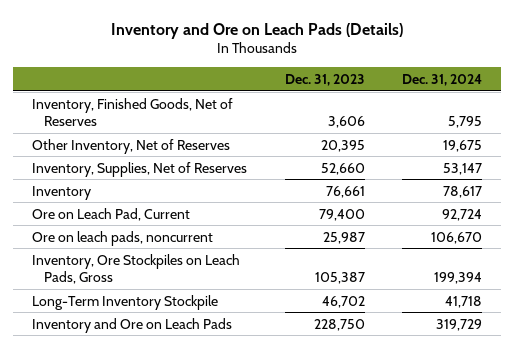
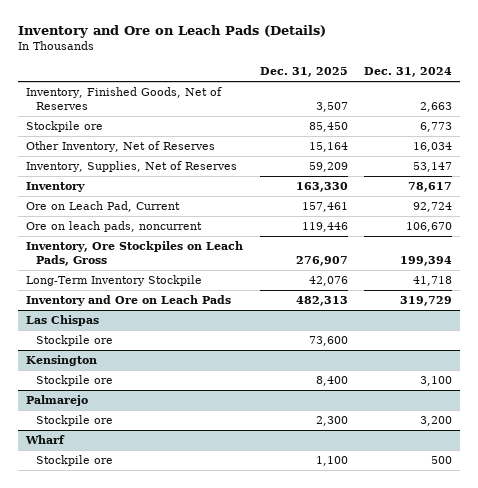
- | Dec. 31, 2023 | Dec. 31, 2024
+ | Dec. 31, 2025 | Dec. 31, 2024
- Inventory, Finished Goods, Net of Reserves | 3,606 | 5,795
- Other Inventory, Net of Reserves | 20,395 | 19,675
+ Inventory, Finished Goods, Net of Reserves | 3,507 | 2,663
+ Stockpile ore | 85,450 | 6,773
+ Other Inventory, Net of Reserves | 15,164 | 16,034
+ Las Chispas
+ Stockpile ore | 73,600 |
+ Kensington
+ Stockpile ore | 8,400 | 3,100
+ Palmarejo
+ Stockpile ore | 2,300 | 3,200
+ Wharf
+ Stockpile ore | 1,100 | 500

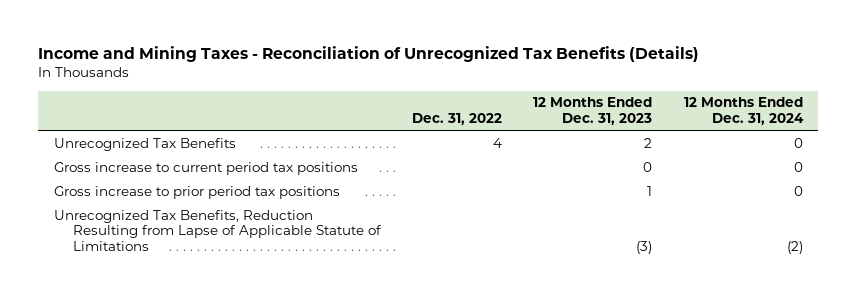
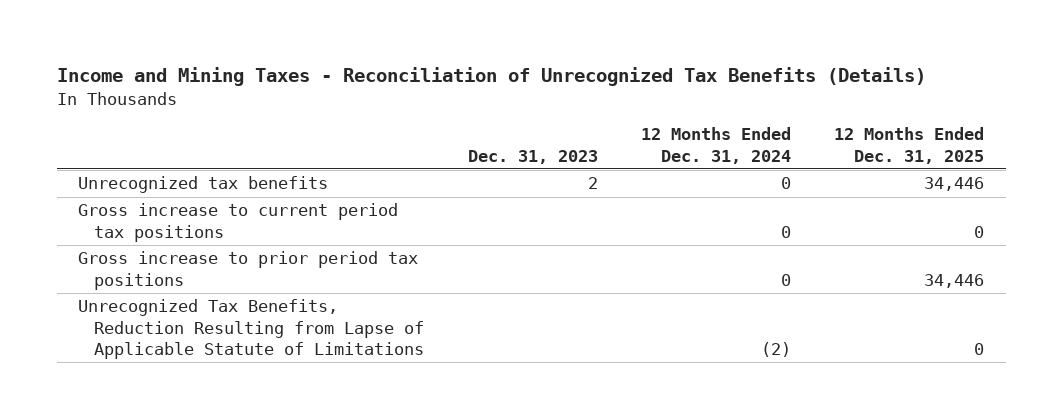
- | Dec. 31, 2022 | 12 Months Ended Dec. 31, 2023 | 12 Months Ended Dec. 31, 2024
+ | Dec. 31, 2023 | 12 Months Ended Dec. 31, 2024 | 12 Months Ended Dec. 31, 2025
- Unrecognized Tax Benefits | 4 | 2 | 0
+ Unrecognized tax benefits | 2 | 0 | 34,446

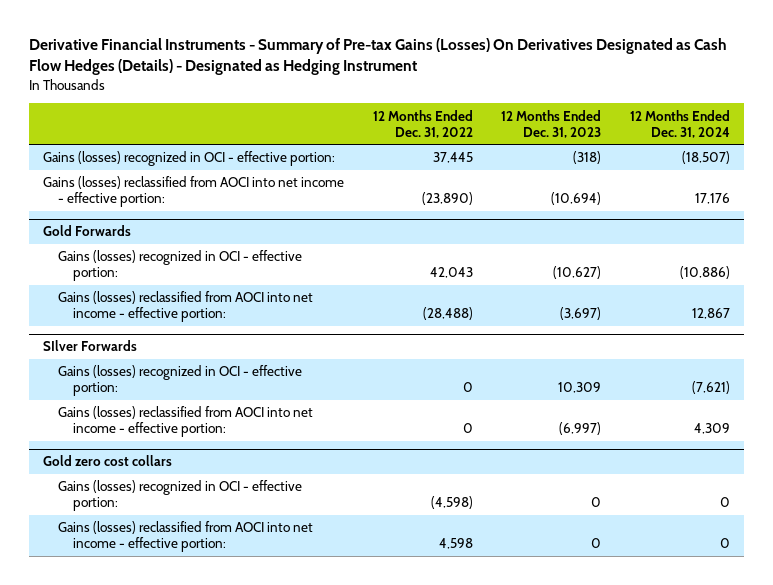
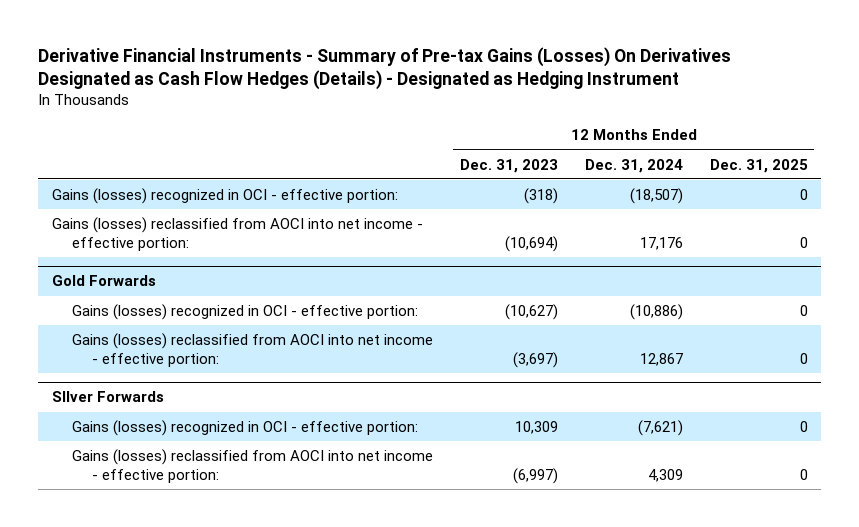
- | 12 Months Ended Dec. 31, 2022 | 12 Months Ended Dec. 31, 2023 | 12 Months Ended Dec. 31, 2024
+ | 12 Months Ended Dec. 31, 2023 | 12 Months Ended Dec. 31, 2024 | 12 Months Ended Dec. 31, 2025
- Gold zero cost collars
- Gains (losses) recognized in OCI - effective portion: | (4,598) | 0 | 0
- Gains (losses) reclassified from AOCI into net income - effective portion: | 4,598 | 0 | 0

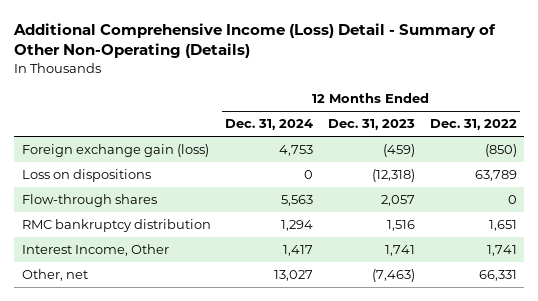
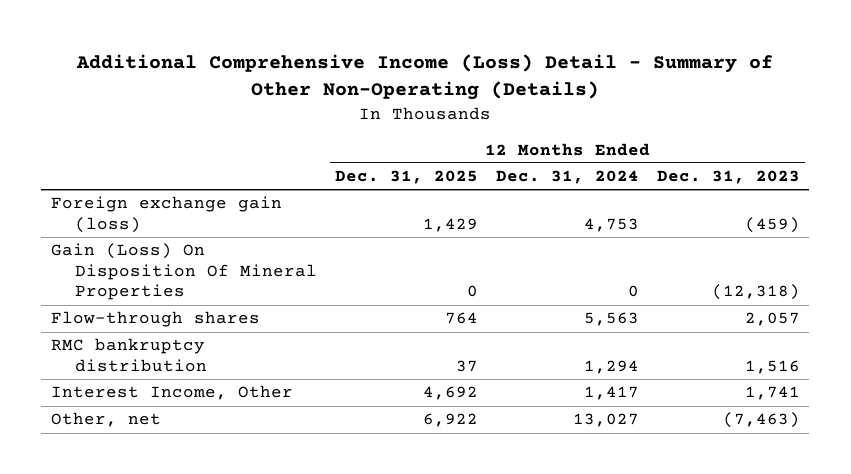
- | 12 Months Ended Dec. 31, 2024 | 12 Months Ended Dec. 31, 2023 | 12 Months Ended Dec. 31, 2022
+ | 12 Months Ended Dec. 31, 2025 | 12 Months Ended Dec. 31, 2024 | 12 Months Ended Dec. 31, 2023
- Loss on dispositions | 0 | (12,318) | 63,789
+ Gain (Loss) On Disposition Of Mineral Properties | 0 | 0 | (12,318)

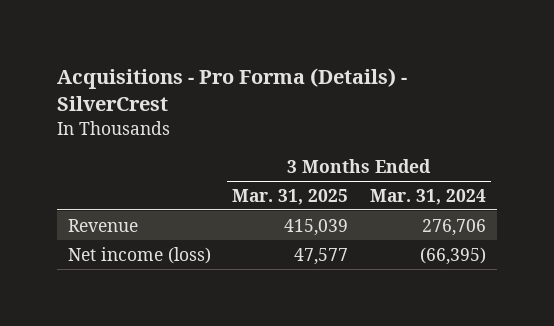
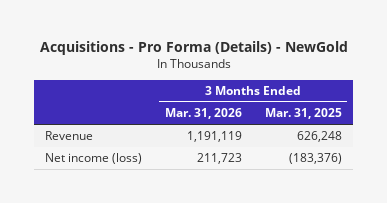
- Acquisitions - Pro Forma (Details) - SilverCrest
+ Acquisitions - Pro Forma (Details) - NewGold
- | 3 Months Ended Mar. 31, 2025 | 3 Months Ended Mar. 31, 2024
+ | 3 Months Ended Mar. 31, 2026 | 3 Months Ended Mar. 31, 2025
- Revenue | 415,039 | 276,706
- Net income (loss) | 47,577 | (66,395)
+ Revenue | 1,191,119 | 626,248
+ Net income (loss) | 211,723 | (183,376)

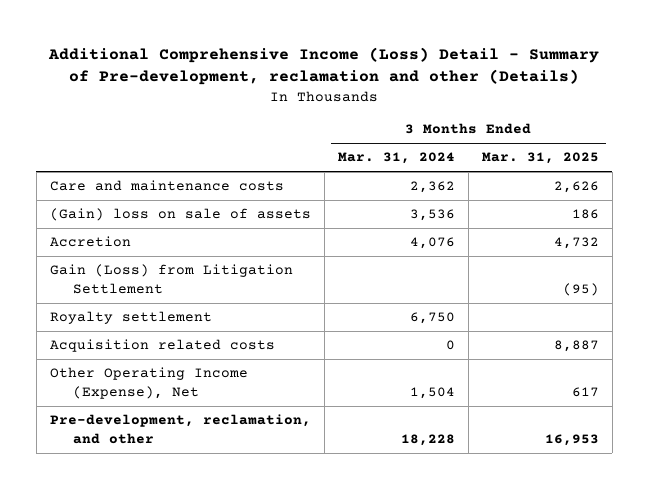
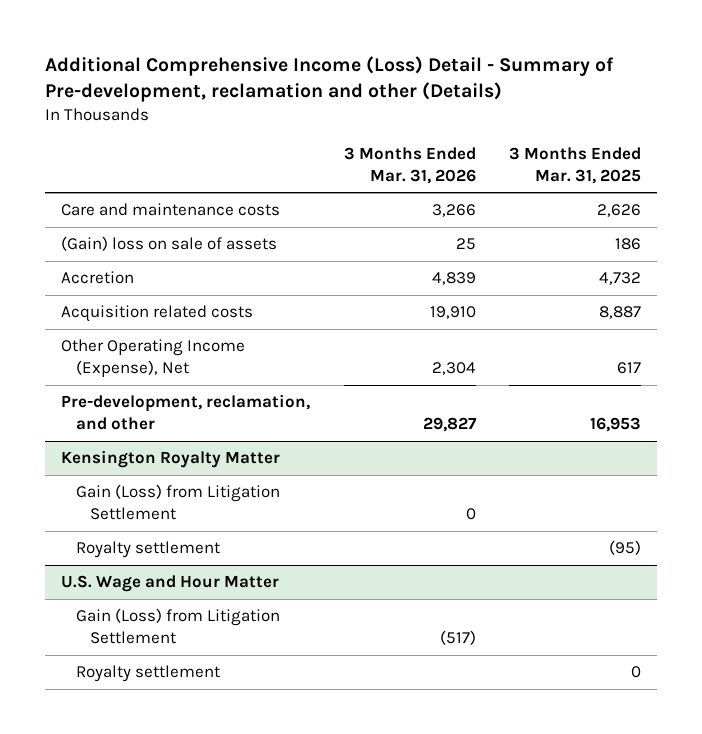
- | 3 Months Ended Mar. 31, 2024 | 3 Months Ended Mar. 31, 2025
+ | 3 Months Ended Mar. 31, 2026 | 3 Months Ended Mar. 31, 2025
- Gain (Loss) from Litigation Settlement | | (95)
- Royalty settlement | 6,750 |
+ Kensington Royalty Matter
+ Gain (Loss) from Litigation Settlement | 0 |
+ Royalty settlement | | (95)
+ U.S. Wage and Hour Matter
+ Gain (Loss) from Litigation Settlement | (517) |
+ Royalty settlement | | 0

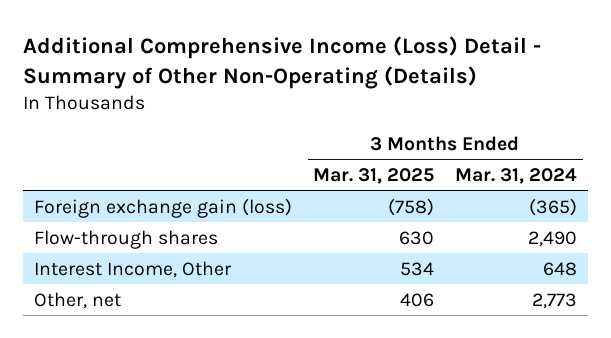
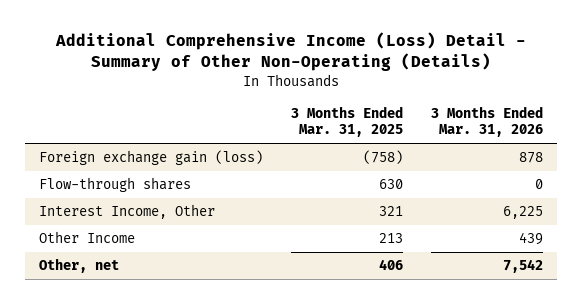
- | 3 Months Ended Mar. 31, 2025 | 3 Months Ended Mar. 31, 2024
+ | 3 Months Ended Mar. 31, 2025 | 3 Months Ended Mar. 31, 2026
- Interest Income, Other | 534 | 648
+ Interest Income, Other | 321 | 6,225
+ Other Income | 213 | 439

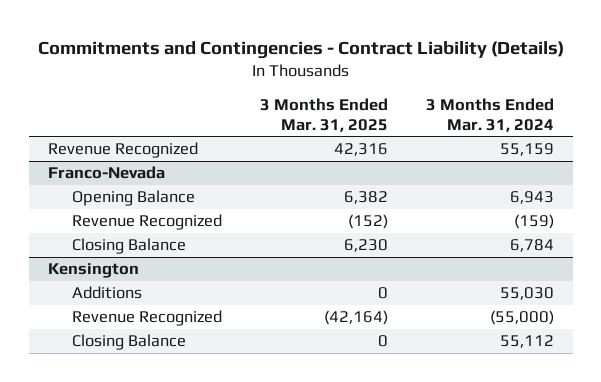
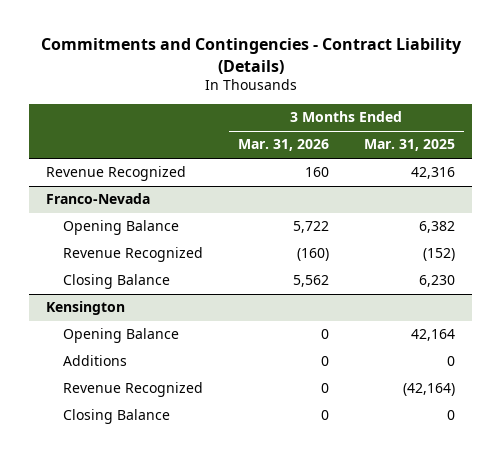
- | 3 Months Ended Mar. 31, 2025 | 3 Months Ended Mar. 31, 2024
+ | 3 Months Ended Mar. 31, 2026 | 3 Months Ended Mar. 31, 2025
@ Kensington
+ Opening Balance | 0 | 42,164

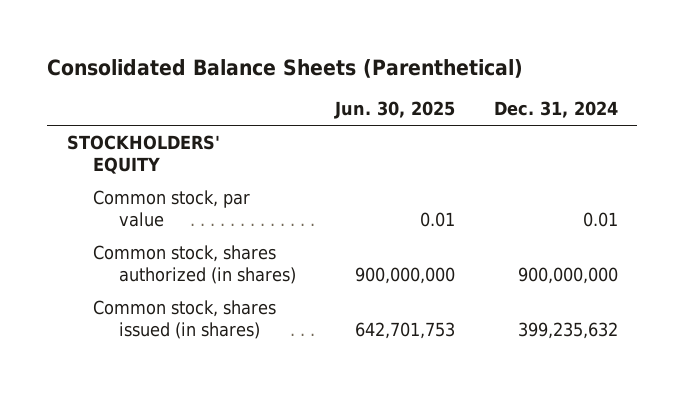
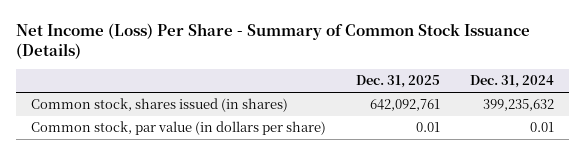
- Consolidated Balance Sheets (Parenthetical)
+ Net Income (Loss) Per Share - Summary of Common Stock Issuance (Details)
- | Jun. 30, 2025 | Dec. 31, 2024
+ | Dec. 31, 2025 | Dec. 31, 2024
- STOCKHOLDERS' EQUITY
- Common stock, par value | 0.01 | 0.01
- Common stock, shares authorized (in shares) | 900,000,000 | 900,000,000
+ Common stock, par value (in dollars per share) | 0.01 | 0.01

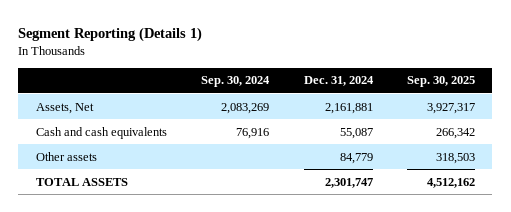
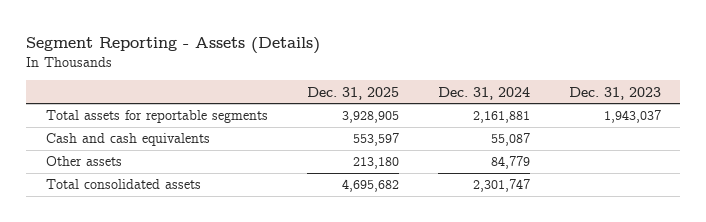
- Segment Reporting (Details 1)
+ Segment Reporting - Assets (Details)
- | Sep. 30, 2024 | Dec. 31, 2024 | Sep. 30, 2025
+ | Dec. 31, 2025 | Dec. 31, 2024 | Dec. 31, 2023
- Assets, Net | 2,083,269 | 2,161,881 | 3,927,317
+ Total assets for reportable segments | 3,928,905 | 2,161,881 | 1,943,037
- TOTAL ASSETS | | 2,301,747 | 4,512,162
+ Total consolidated assets | 4,695,682 | 2,301,747 |

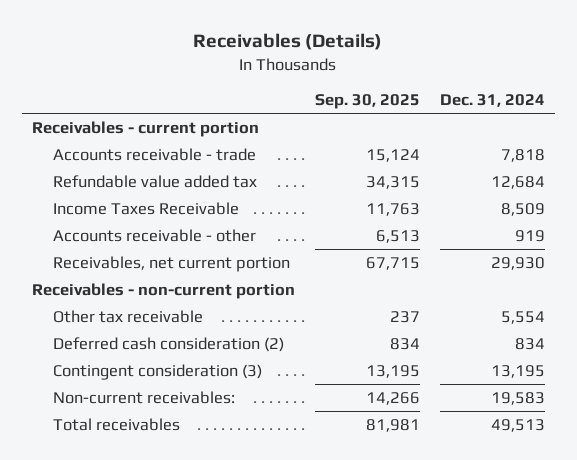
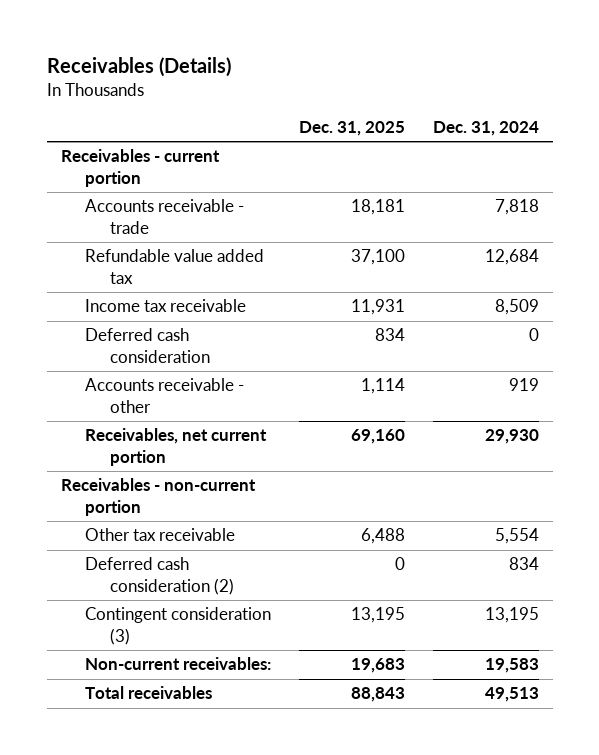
- | Sep. 30, 2025 | Dec. 31, 2024
+ | Dec. 31, 2025 | Dec. 31, 2024
- Income Taxes Receivable | 11,763 | 8,509
+ Income tax receivable | 11,931 | 8,509
+ Deferred cash consideration | 834 | 0

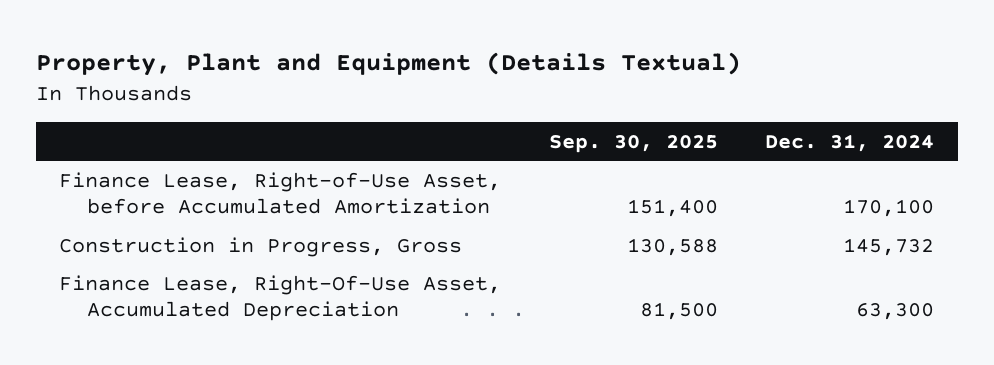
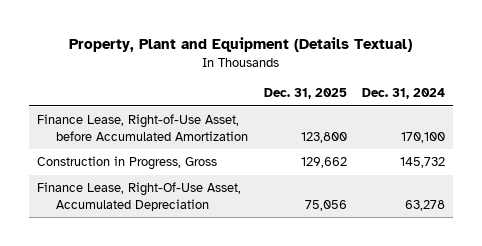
- | Sep. 30, 2025 | Dec. 31, 2024
+ | Dec. 31, 2025 | Dec. 31, 2024
- Finance Lease, Right-Of-Use Asset, Accumulated Depreciation | 81,500 | 63,300
+ Finance Lease, Right-Of-Use Asset, Accumulated Depreciation | 75,056 | 63,278

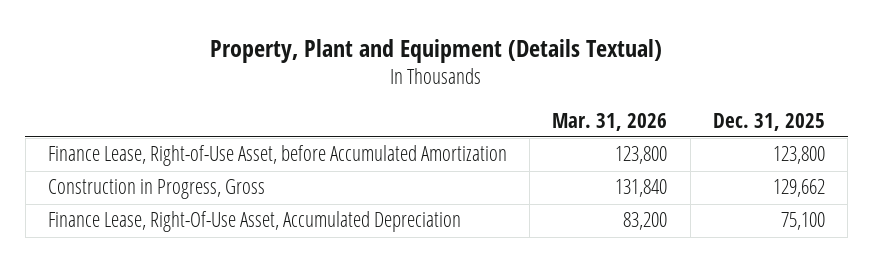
- | Dec. 31, 2025 | Dec. 31, 2024
+ | Mar. 31, 2026 | Dec. 31, 2025
- Finance Lease, Right-Of-Use Asset, Accumulated Depreciation | 75,056 | 63,278
+ Finance Lease, Right-Of-Use Asset, Accumulated Depreciation | 83,200 | 75,100

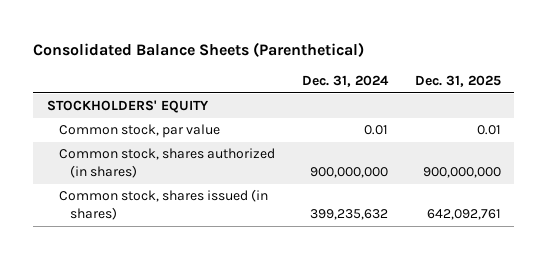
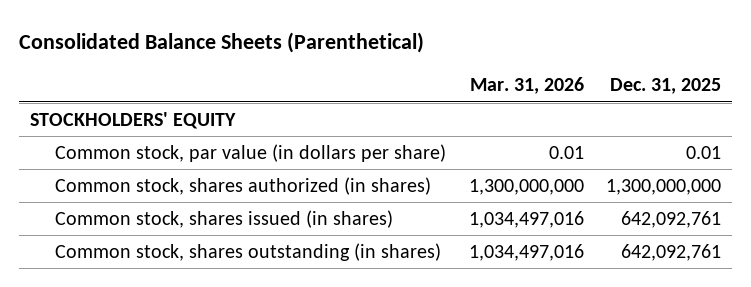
- | Dec. 31, 2024 | Dec. 31, 2025
+ | Mar. 31, 2026 | Dec. 31, 2025
- Common stock, par value | 0.01 | 0.01
- Common stock, shares authorized (in shares) | 900,000,000 | 900,000,000
+ Common stock, par value (in dollars per share) | 0.01 | 0.01
+ Common stock, shares authorized (in shares) | 1,300,000,000 | 1,300,000,000
+ Common stock, shares outstanding (in shares) | 1,034,497,016 | 642,092,761

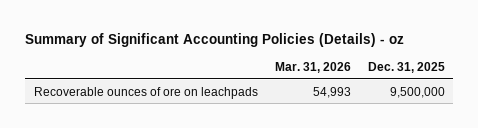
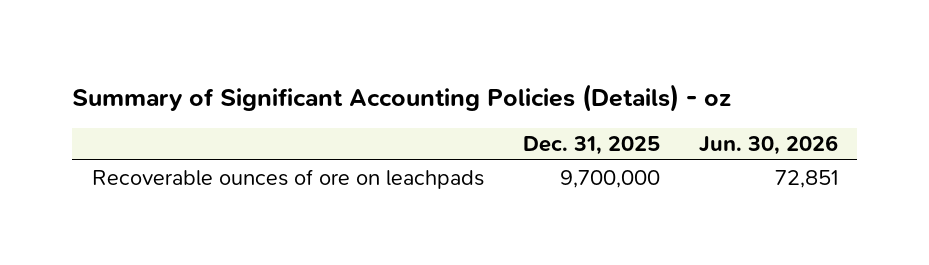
- | Mar. 31, 2026 | Dec. 31, 2025
+ | Dec. 31, 2025 | Jun. 30, 2026
- Recoverable ounces of ore on leachpads | 54,993 | 9,500,000
+ Recoverable ounces of ore on leachpads | 9,700,000 | 72,851

